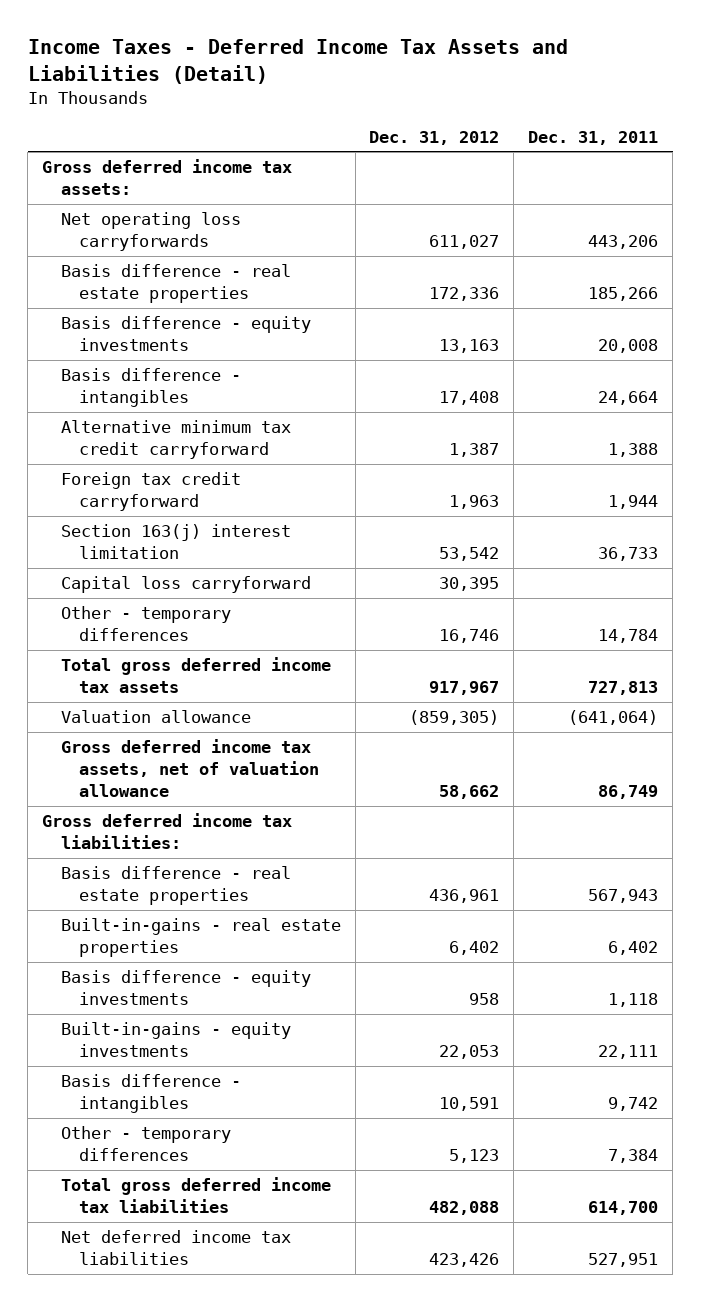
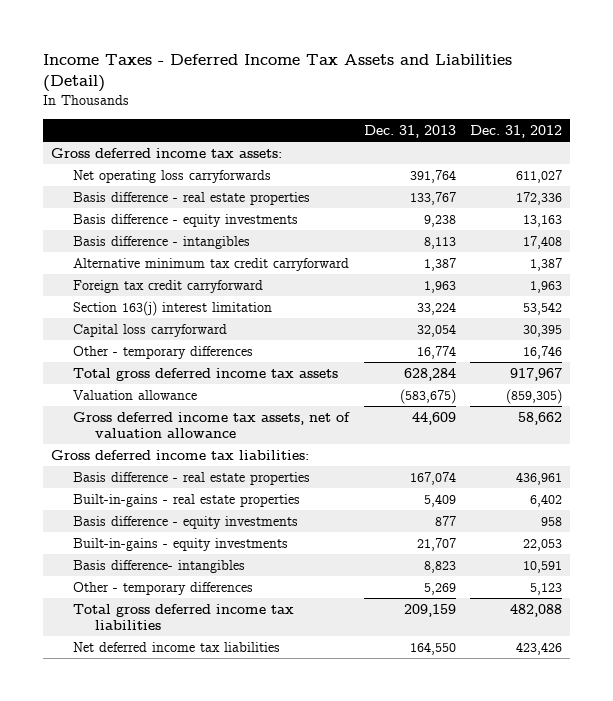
- | Dec. 31, 2012 | Dec. 31, 2011
+ | Dec. 31, 2013 | Dec. 31, 2012
- Basis difference - intangibles | 10,591 | 9,742
+ Basis difference- intangibles | 8,823 | 10,591

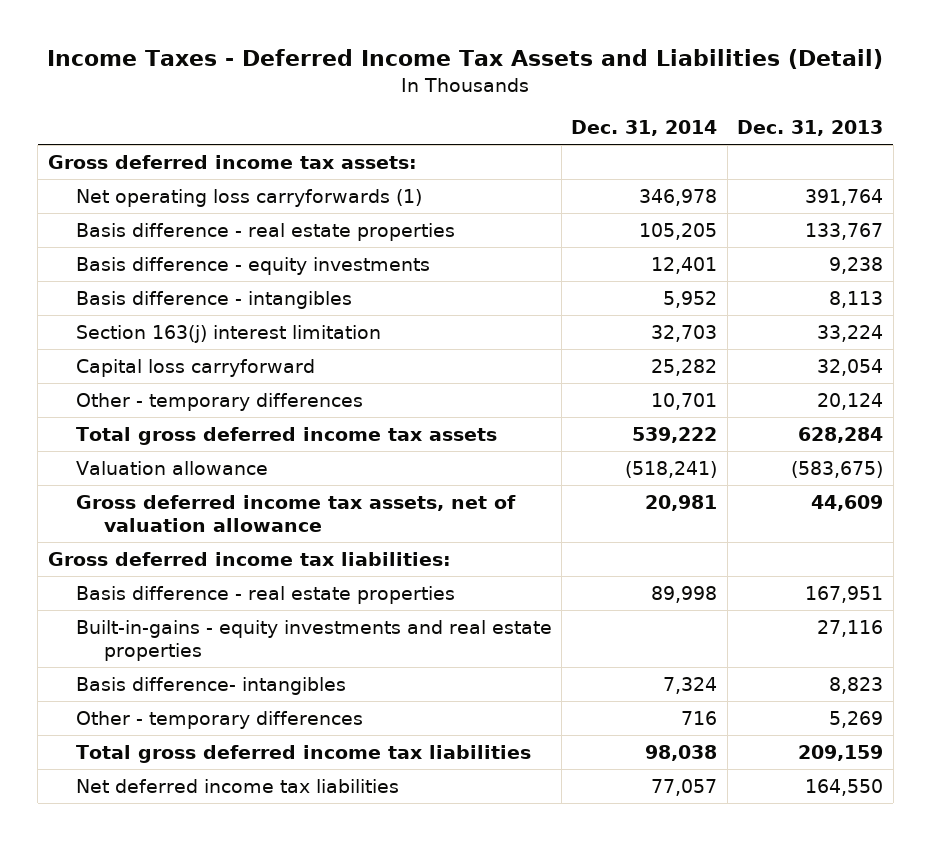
- | Dec. 31, 2013 | Dec. 31, 2012
+ | Dec. 31, 2014 | Dec. 31, 2013
- Net operating loss carryforwards | 391,764 | 611,027
+ Net operating loss carryforwards (1) | 346,978 | 391,764
- Alternative minimum tax credit carryforward | 1,387 | 1,387
- Foreign tax credit carryforward | 1,963 | 1,963
- Other - temporary differences | 16,774 | 16,746
+ Other - temporary differences | 10,701 | 20,124
- Basis difference - real estate properties | 167,074 | 436,961
- Built-in-gains - real estate properties | 5,409 | 6,402
- Basis difference - equity investments | 877 | 958
- Built-in-gains - equity investments | 21,707 | 22,053
+ Basis difference - real estate properties | 89,998 | 167,951
+ Built-in-gains - equity investments and real estate properties | | 27,116

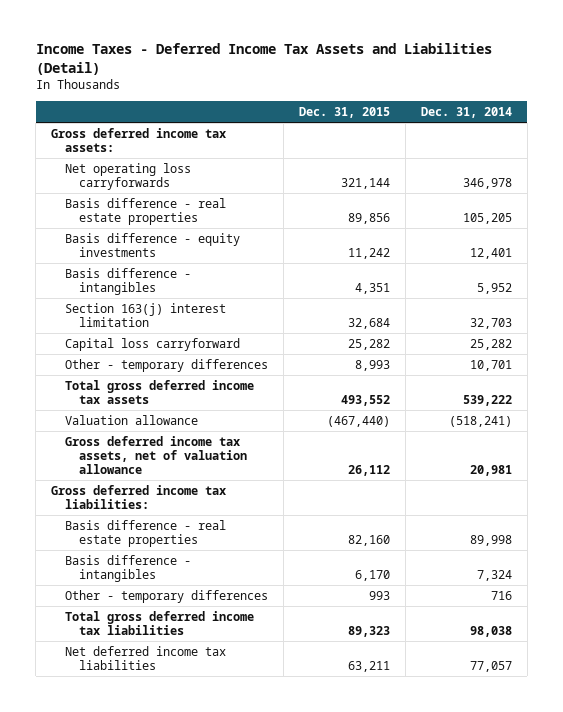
- | Dec. 31, 2014 | Dec. 31, 2013
+ | Dec. 31, 2015 | Dec. 31, 2014
- Net operating loss carryforwards (1) | 346,978 | 391,764
+ Net operating loss carryforwards | 321,144 | 346,978
- Built-in-gains - equity investments and real estate properties | | 27,116
- Basis difference- intangibles | 7,324 | 8,823
+ Basis difference - intangibles | 6,170 | 7,324

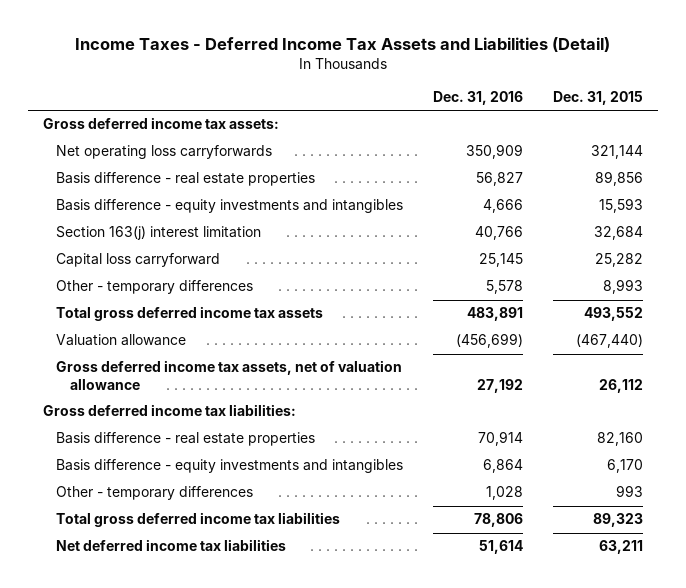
- | Dec. 31, 2015 | Dec. 31, 2014
+ | Dec. 31, 2016 | Dec. 31, 2015
- Basis difference - equity investments | 11,242 | 12,401
- Basis difference - intangibles | 4,351 | 5,952
+ Basis difference - equity investments and intangibles | 4,666 | 15,593
- Basis difference - intangibles | 6,170 | 7,324
+ Basis difference - equity investments and intangibles | 6,864 | 6,170

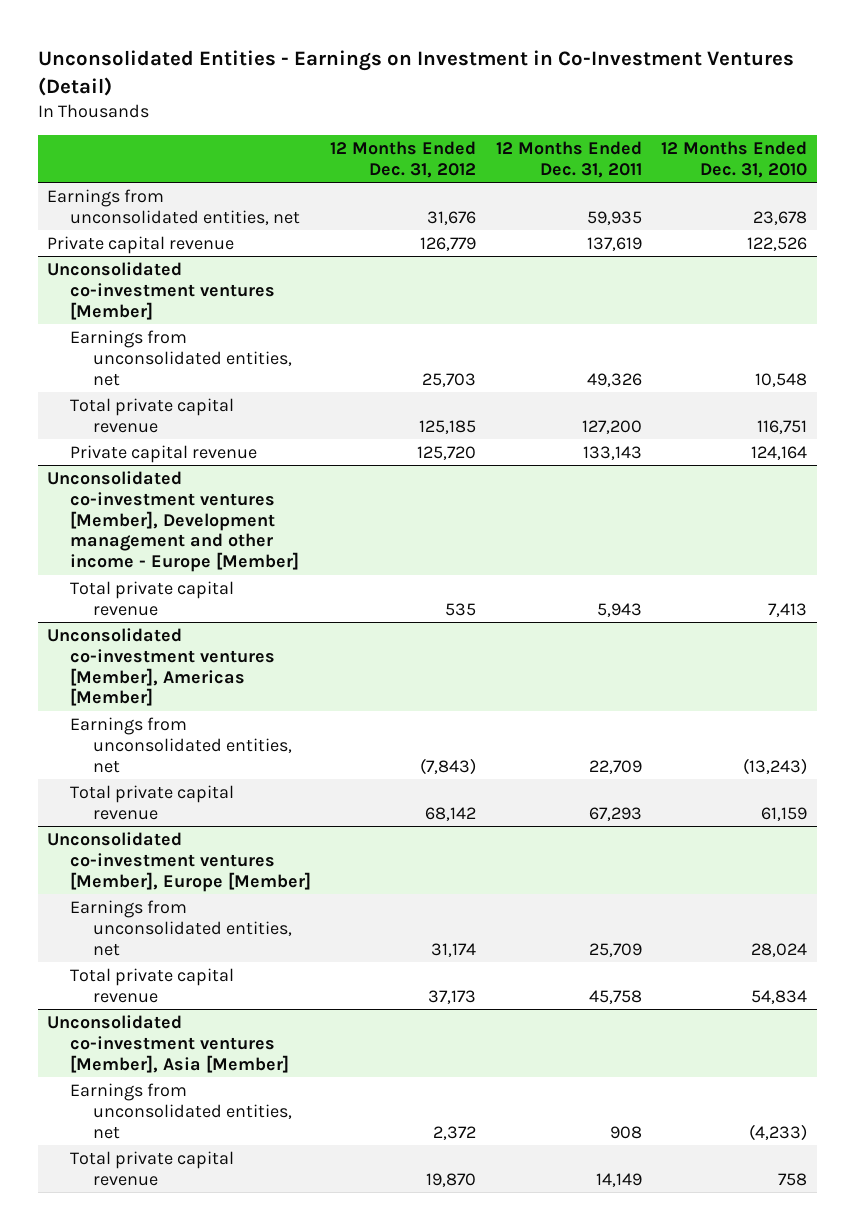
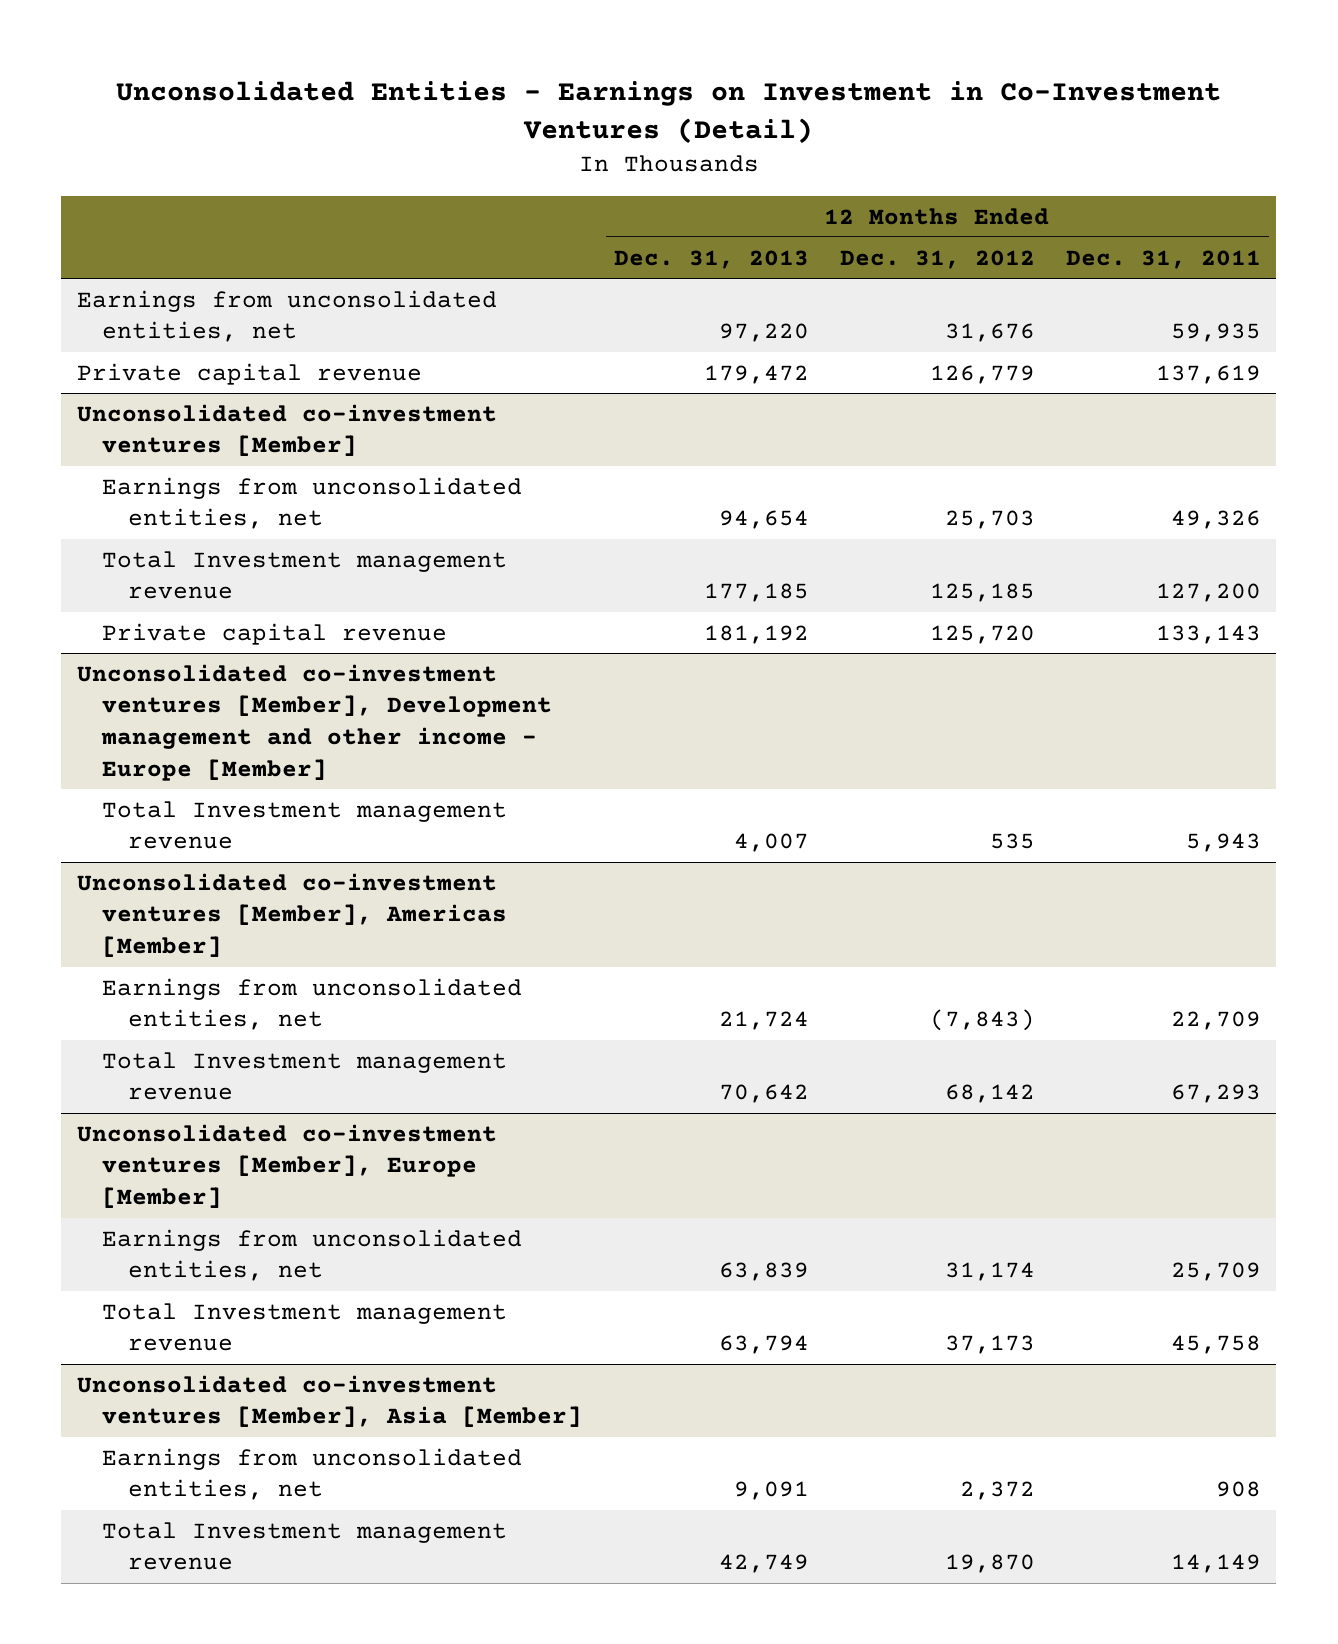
- | 12 Months Ended Dec. 31, 2012 | 12 Months Ended Dec. 31, 2011 | 12 Months Ended Dec. 31, 2010
+ | 12 Months Ended Dec. 31, 2013 | 12 Months Ended Dec. 31, 2012 | 12 Months Ended Dec. 31, 2011
@ Unconsolidated co-investment ventures [Member]
- Total private capital revenue | 125,185 | 127,200 | 116,751
+ Total Investment management revenue | 177,185 | 125,185 | 127,200
@ Unconsolidated co-investment ventures [Member], Development management and other income - Europe [Member]
- Total private capital revenue | 535 | 5,943 | 7,413
+ Total Investment management revenue | 4,007 | 535 | 5,943
@ Unconsolidated co-investment ventures [Member], Americas [Member]
- Total private capital revenue | 68,142 | 67,293 | 61,159
+ Total Investment management revenue | 70,642 | 68,142 | 67,293
@ Unconsolidated co-investment ventures [Member], Europe [Member]
- Total private capital revenue | 37,173 | 45,758 | 54,834
+ Total Investment management revenue | 63,794 | 37,173 | 45,758
@ Unconsolidated co-investment ventures [Member], Asia [Member]
- Total private capital revenue | 19,870 | 14,149 | 758
+ Total Investment management revenue | 42,749 | 19,870 | 14,149

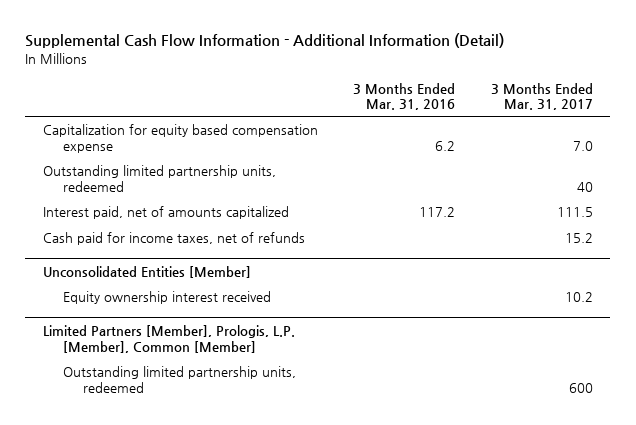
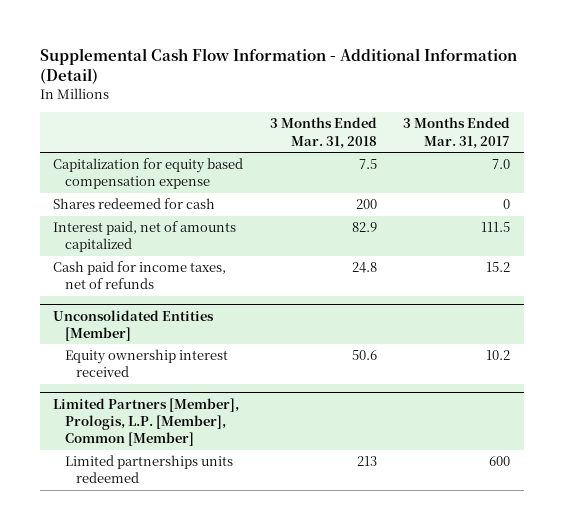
- | 3 Months Ended Mar. 31, 2016 | 3 Months Ended Mar. 31, 2017
+ | 3 Months Ended Mar. 31, 2018 | 3 Months Ended Mar. 31, 2017
- Outstanding limited partnership units, redeemed | | 40
+ Shares redeemed for cash | 200 | 0
@ Limited Partners [Member], Prologis, L.P. [Member], Common [Member]
- Outstanding limited partnership units, redeemed | | 600
+ Limited partnerships units redeemed | 213 | 600

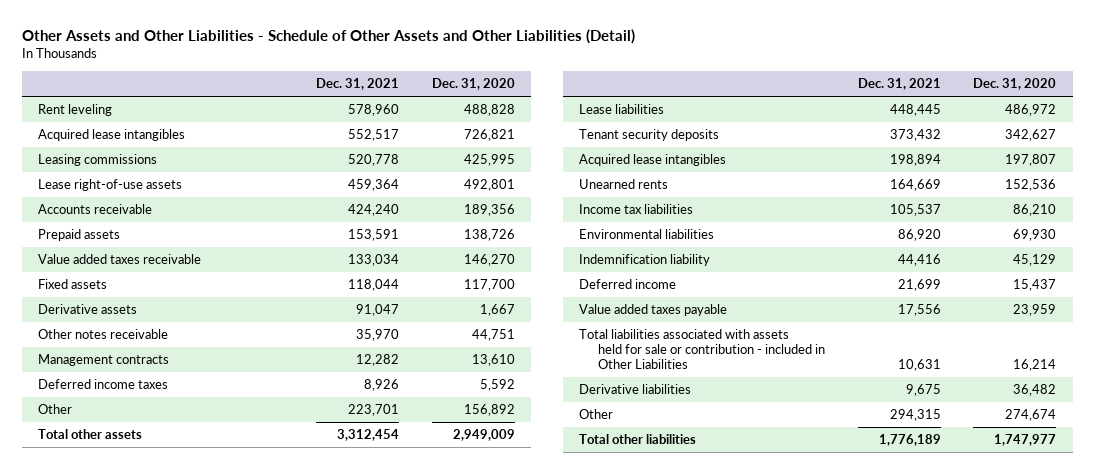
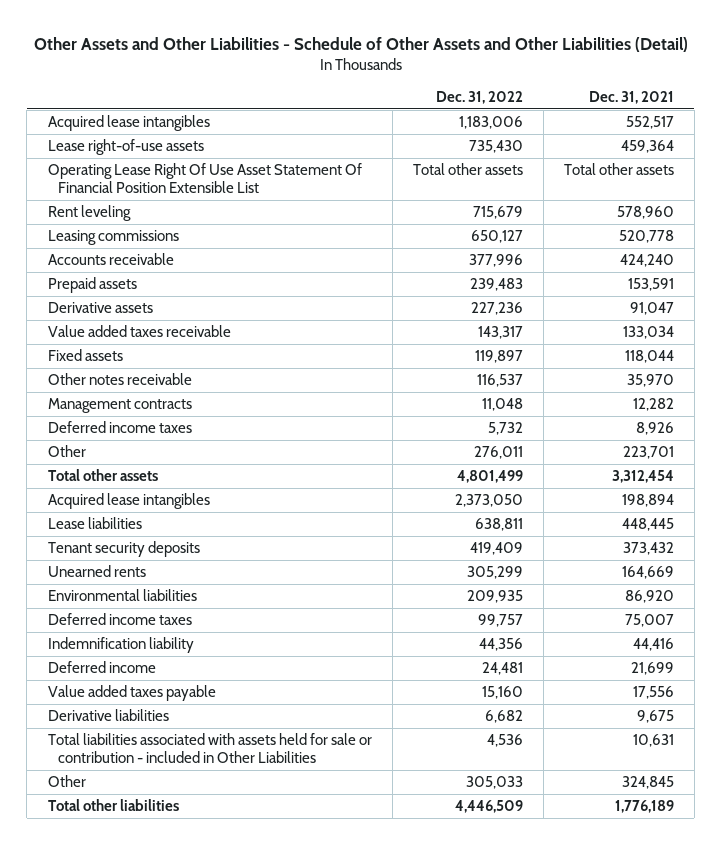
- | Dec. 31, 2021 | Dec. 31, 2020
+ | Dec. 31, 2022 | Dec. 31, 2021
+ Operating Lease Right Of Use Asset Statement Of Financial Position Extensible List | Total other assets | Total other assets
moved down: Rent leveling | 715,679 | 578,960
moved down: Leasing commissions | 650,127 | 520,778
moved up: Derivative assets | 227,236 | 91,047
moved up: Acquired lease intangibles | 2,373,050 | 198,894
- Income tax liabilities | 105,537 | 86,210
+ Deferred income taxes | 99,757 | 75,007
- Other | 294,315 | 274,674
moved down: Total liabilities associated with assets held for sale or contribution - included in Other Liabilities | 4,536 | 10,631
+ Other | 305,033 | 324,845

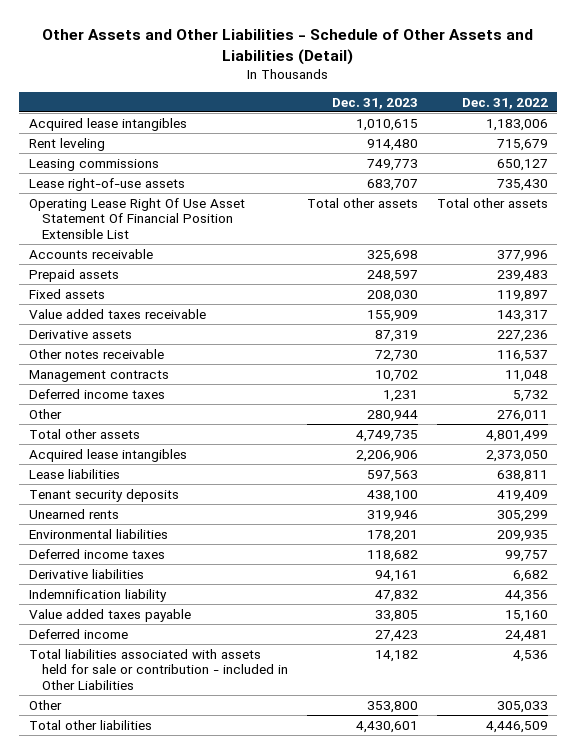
- Other Assets and Other Liabilities - Schedule of Other Assets and Other Liabilities (Detail)
+ Other Assets and Other Liabilities - Schedule of Other Assets and Liabilities (Detail)
- | Dec. 31, 2022 | Dec. 31, 2021
+ | Dec. 31, 2023 | Dec. 31, 2022
moved down: Lease right-of-use assets | 683,707 | 735,430
moved down: Operating Lease Right Of Use Asset Statement Of Financial Position Extensible List | Total other assets | Total other assets
moved down: Value added taxes receivable | 155,909 | 143,317
moved down: Derivative assets | 87,319 | 227,236
moved up: Derivative liabilities | 94,161 | 6,682
moved down: Deferred income | 27,423 | 24,481

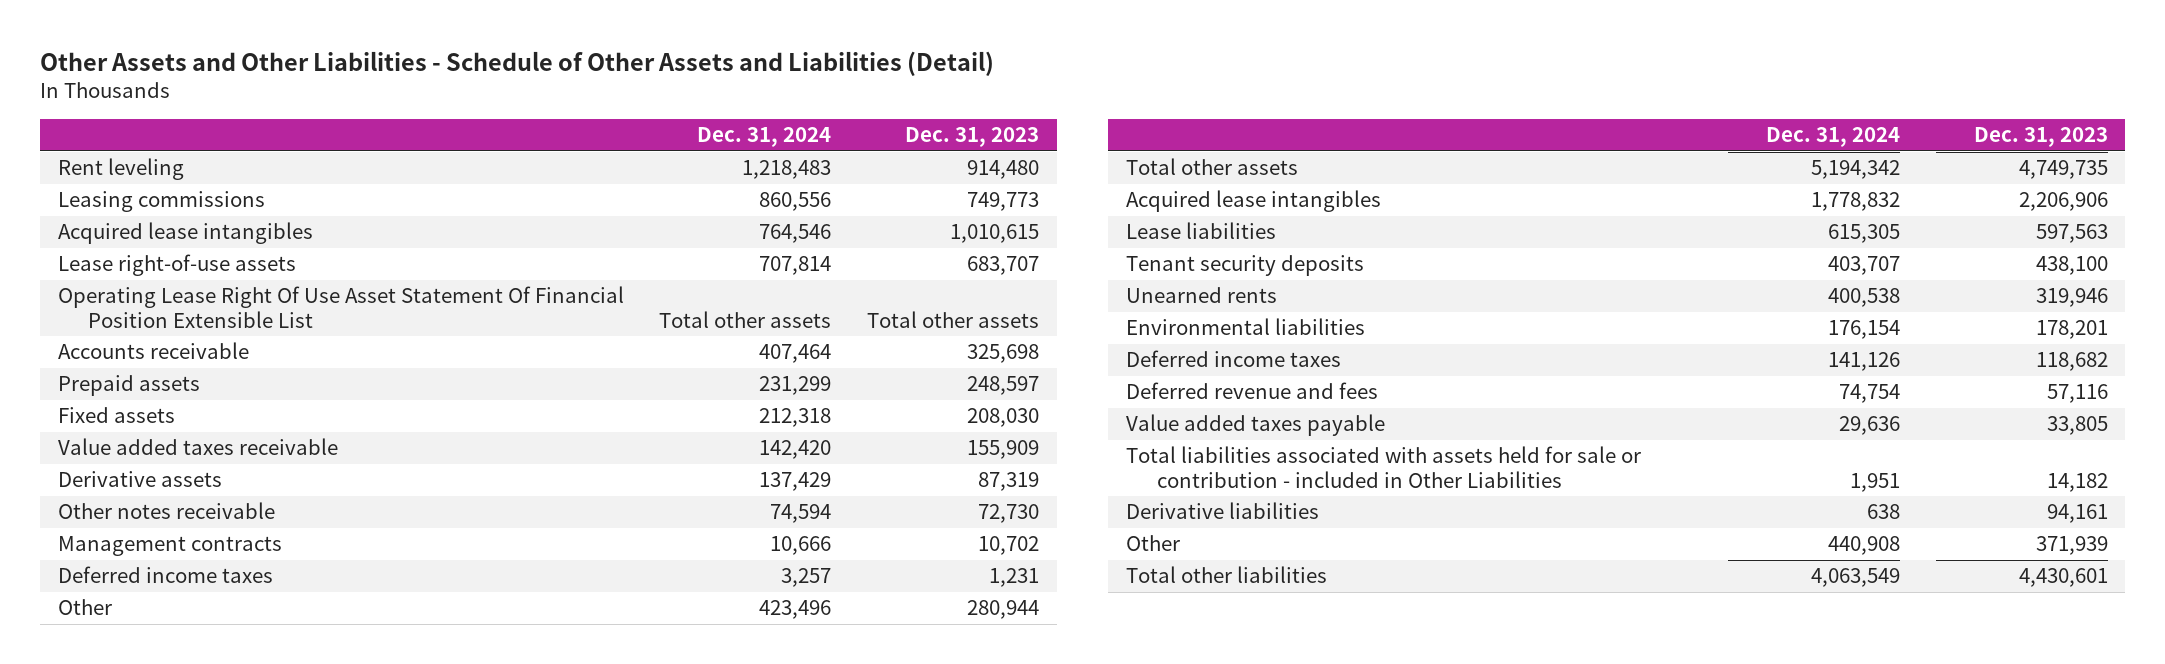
- | Dec. 31, 2023 | Dec. 31, 2022
+ | Dec. 31, 2024 | Dec. 31, 2023
moved down: Acquired lease intangibles | 764,546 | 1,010,615
- Indemnification liability | 47,832 | 44,356
+ Deferred revenue and fees | 74,754 | 57,116
- Deferred income | 27,423 | 24,481
- Other | 353,800 | 305,033
moved down: Derivative liabilities | 638 | 94,161
+ Other | 440,908 | 371,939

